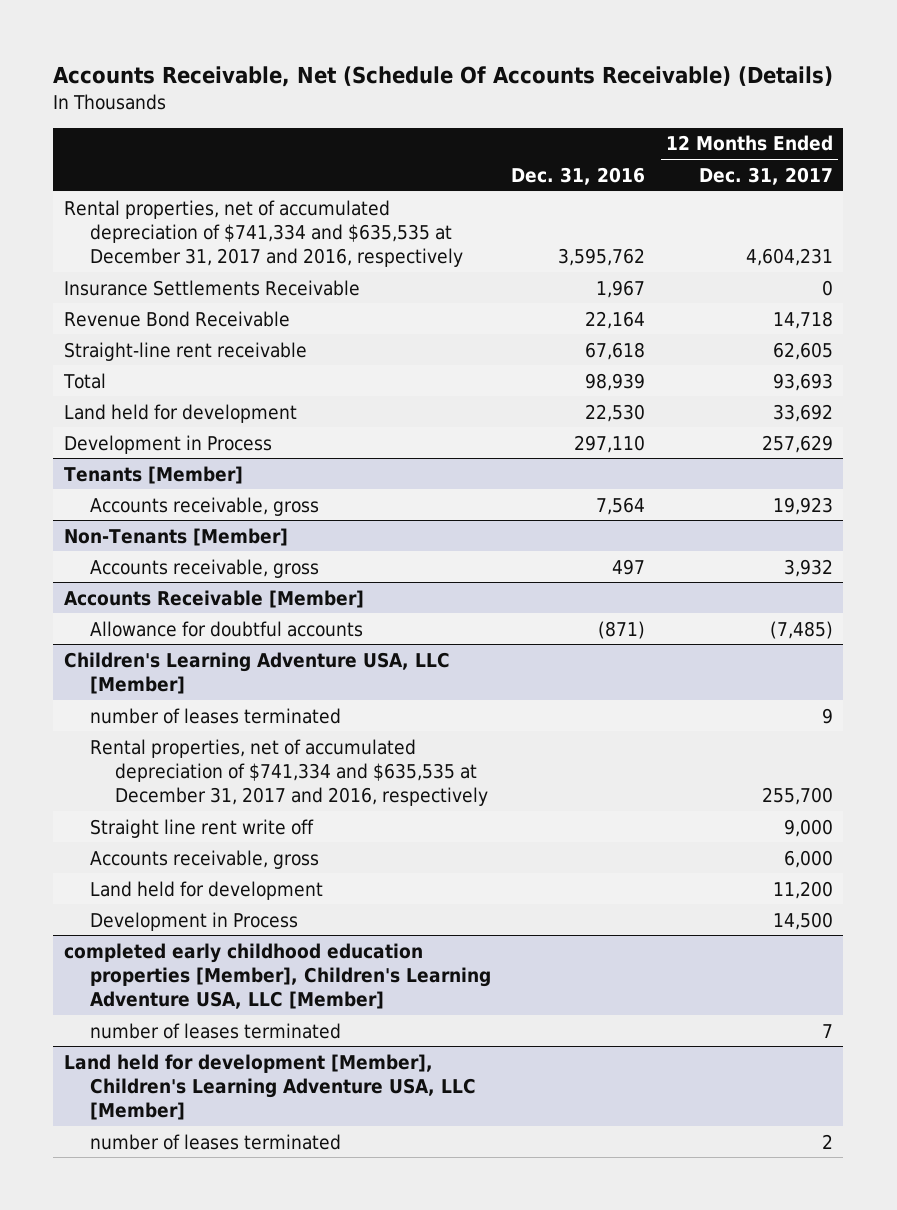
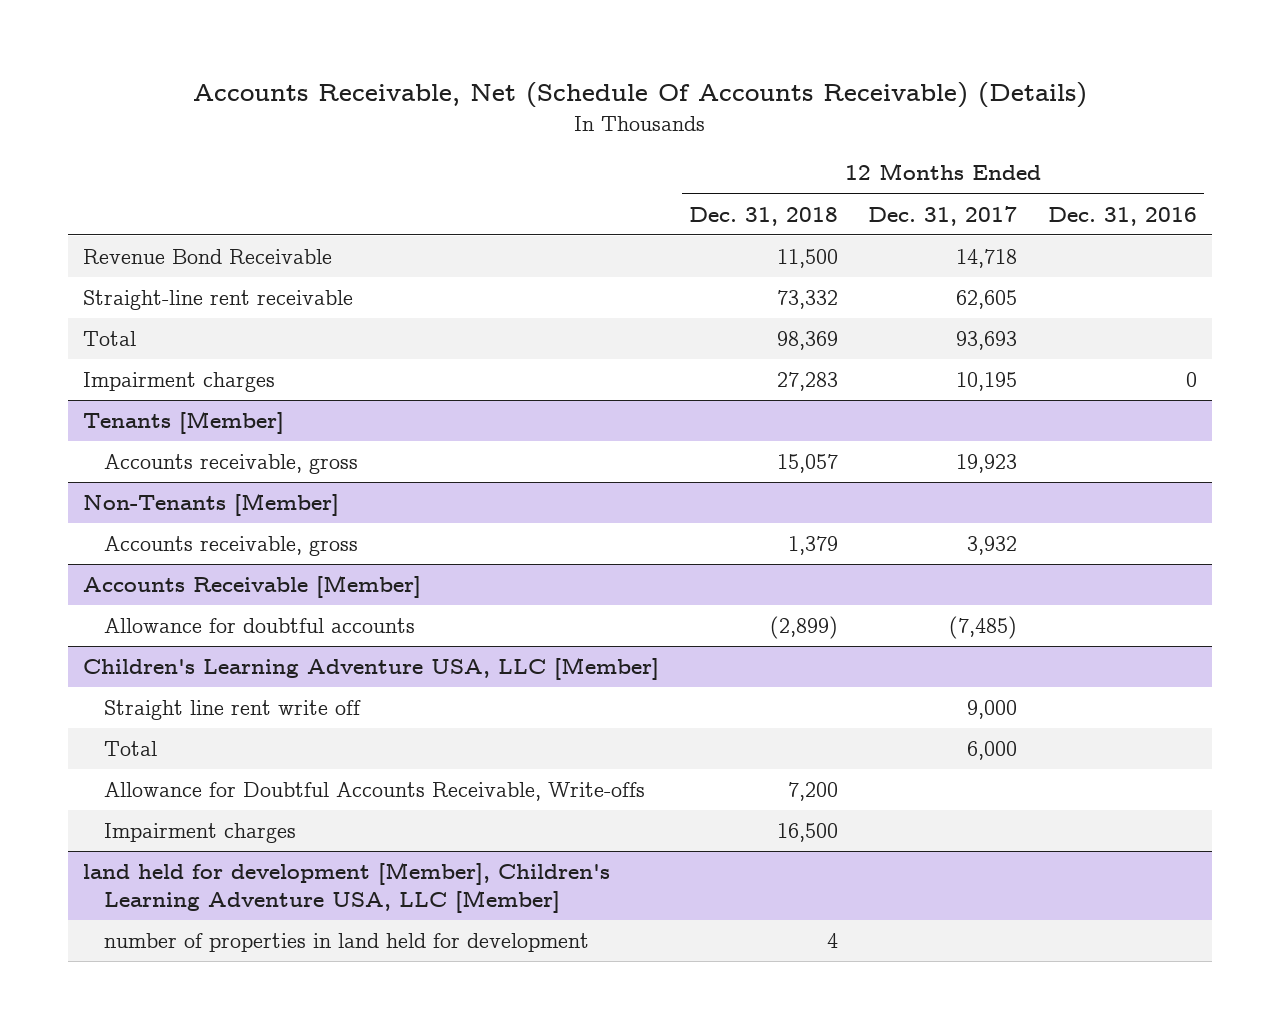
- | Dec. 31, 2016 | 12 Months Ended Dec. 31, 2017
+ | 12 Months Ended Dec. 31, 2018 | 12 Months Ended Dec. 31, 2017 | 12 Months Ended Dec. 31, 2016
- Rental properties, net of accumulated depreciation of $741,334 and $635,535 at December 31, 2017 and 2016, respectively | 3,595,762 | 4,604,231
- Insurance Settlements Receivable | 1,967 | 0
- Land held for development | 22,530 | 33,692
- Development in Process | 297,110 | 257,629
+ Impairment charges | 27,283 | 10,195 | 0
@ Children's Learning Adventure USA, LLC [Member]
- number of leases terminated | | 9
- Rental properties, net of accumulated depreciation of $741,334 and $635,535 at December 31, 2017 and 2016, respectively | | 255,700
- Accounts receivable, gross | | 6,000
- Land held for development | | 11,200
- Development in Process | | 14,500
- completed early childhood education properties [Member], Children's Learning Adventure USA, LLC [Member]
- number of leases terminated | | 7
- Land held for development [Member], Children's Learning Adventure USA, LLC [Member]
- number of leases terminated | | 2
@ Children's Learning Adventure USA, LLC [Member]
+ Total | | 6,000 |
+ Allowance for Doubtful Accounts Receivable, Write-offs | 7,200 | |
+ Impairment charges | 16,500 | |
+ land held for development [Member], Children's Learning Adventure USA, LLC [Member]
+ number of properties in land held for development | 4 | |

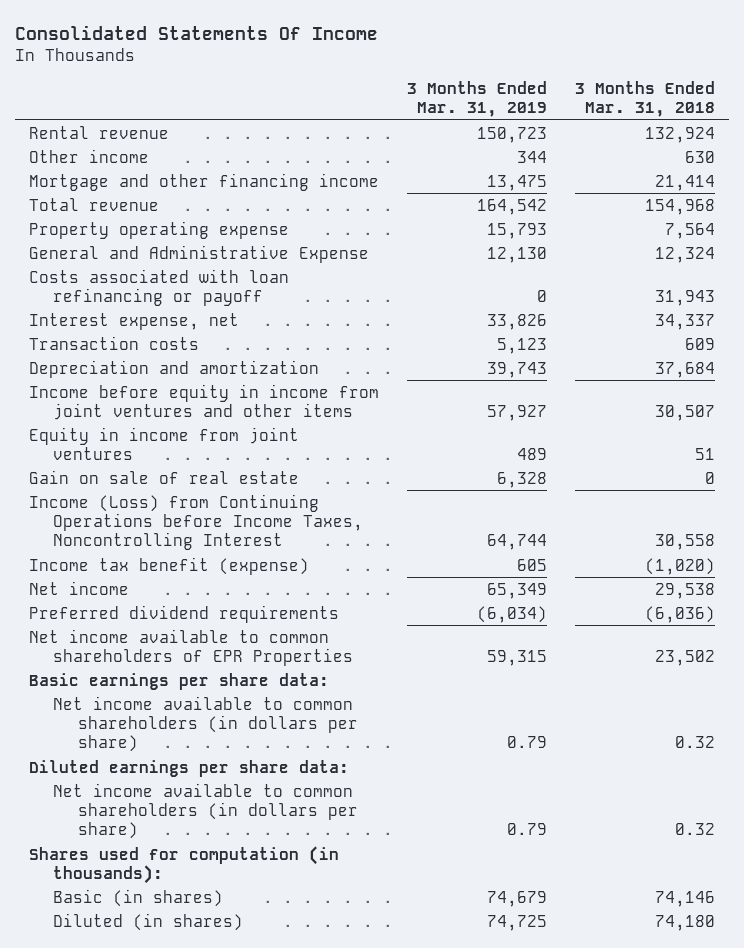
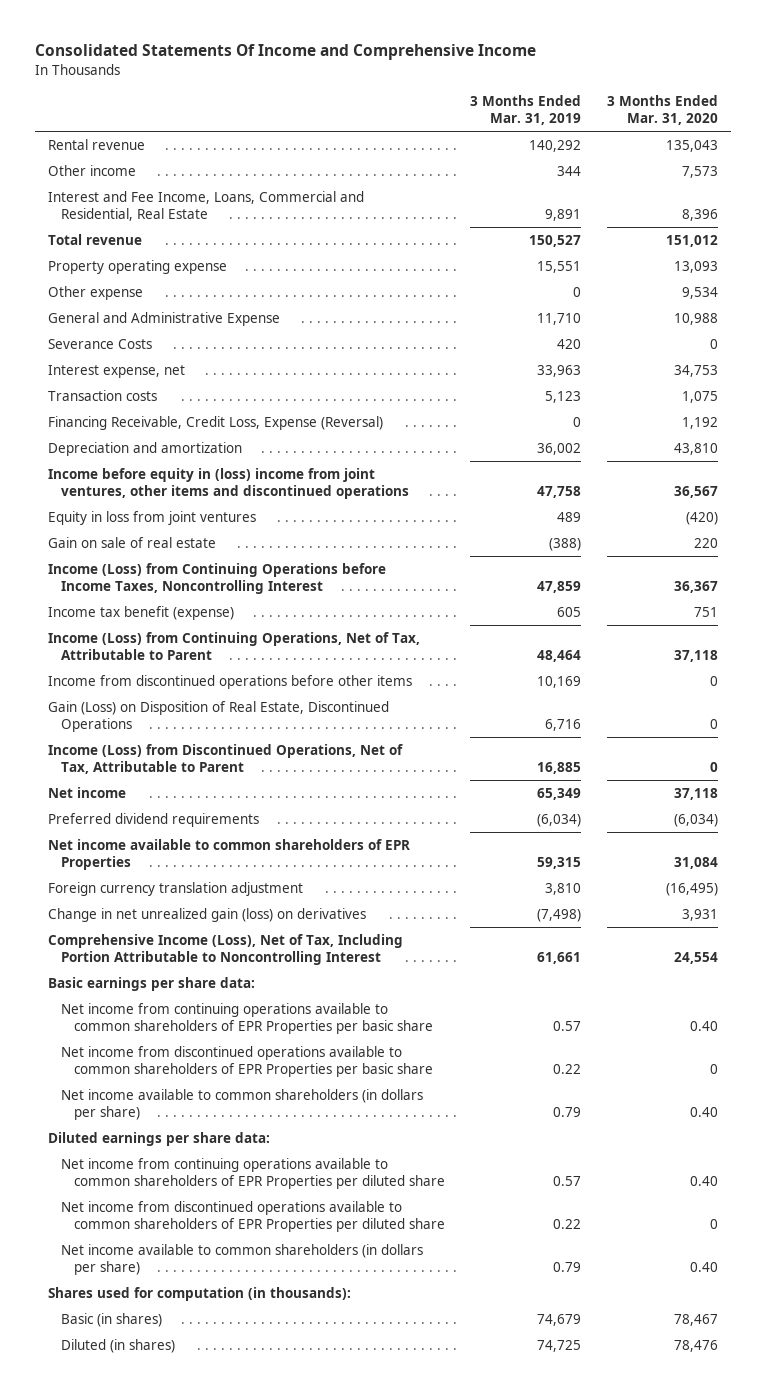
- Consolidated Statements Of Income
+ Consolidated Statements Of Income and Comprehensive Income
- | 3 Months Ended Mar. 31, 2019 | 3 Months Ended Mar. 31, 2018
+ | 3 Months Ended Mar. 31, 2019 | 3 Months Ended Mar. 31, 2020
- Rental revenue | 150,723 | 132,924
+ Rental revenue | 140,292 | 135,043
- Mortgage and other financing income | 13,475 | 21,414
- Total revenue | 164,542 | 154,968
- Property operating expense | 15,793 | 7,564
- General and Administrative Expense | 12,130 | 12,324
- Costs associated with loan refinancing or payoff | 0 | 31,943
- Interest expense, net | 33,826 | 34,337
+ Interest and Fee Income, Loans, Commercial and Residential, Real Estate | 9,891 | 8,396
+ Total revenue | 150,527 | 151,012
+ Property operating expense | 15,551 | 13,093
+ Other expense | 0 | 9,534
+ General and Administrative Expense | 11,710 | 10,988
+ Severance Costs | 420 | 0
+ Interest expense, net | 33,963 | 34,753
- Depreciation and amortization | 39,743 | 37,684
- Income before equity in income from joint ventures and other items | 57,927 | 30,507
- Equity in income from joint ventures | 489 | 51
- Gain on sale of real estate | 6,328 | 0
- Income (Loss) from Continuing Operations before Income Taxes, Noncontrolling Interest | 64,744 | 30,558
+ Financing Receivable, Credit Loss, Expense (Reversal) | 0 | 1,192
+ Depreciation and amortization | 36,002 | 43,810
+ Income before equity in (loss) income from joint ventures, other items and discontinued operations | 47,758 | 36,567
+ Equity in loss from joint ventures | 489 | (420)
+ Gain on sale of real estate | (388) | 220
+ Income (Loss) from Continuing Operations before Income Taxes, Noncontrolling Interest | 47,859 | 36,367
+ Income (Loss) from Continuing Operations, Net of Tax, Attributable to Parent | 48,464 | 37,118
+ Income from discontinued operations before other items | 10,169 | 0
+ Gain (Loss) on Disposition of Real Estate, Discontinued Operations | 6,716 | 0
+ Income (Loss) from Discontinued Operations, Net of Tax, Attributable to Parent | 16,885 | 0
+ Foreign currency translation adjustment | 3,810 | (16,495)
+ Change in net unrealized gain (loss) on derivatives | (7,498) | 3,931
+ Comprehensive Income (Loss), Net of Tax, Including Portion Attributable to Noncontrolling Interest | 61,661 | 24,554
+ Net income from continuing operations available to common shareholders of EPR Properties per basic share | 0.57 | 0.40
+ Net income from discontinued operations available to common shareholders of EPR Properties per basic share | 0.22 | 0
+ Net income from continuing operations available to common shareholders of EPR Properties per diluted share | 0.57 | 0.40
+ Net income from discontinued operations available to common shareholders of EPR Properties per diluted share | 0.22 | 0

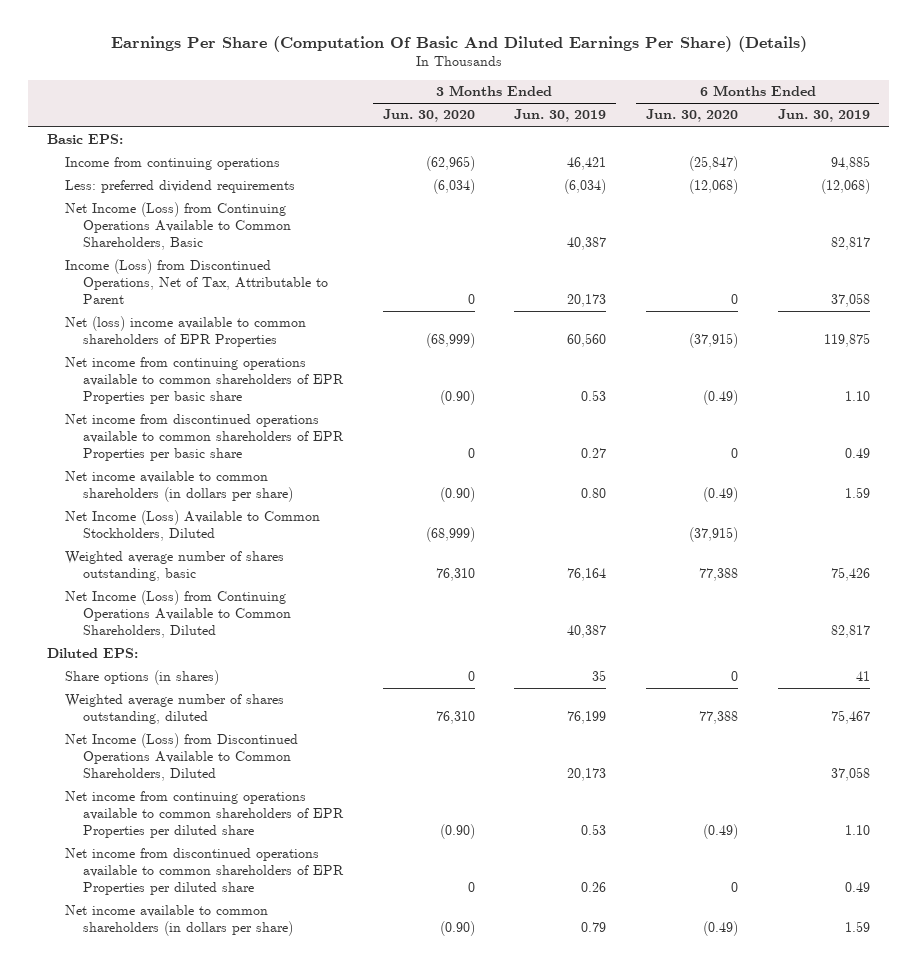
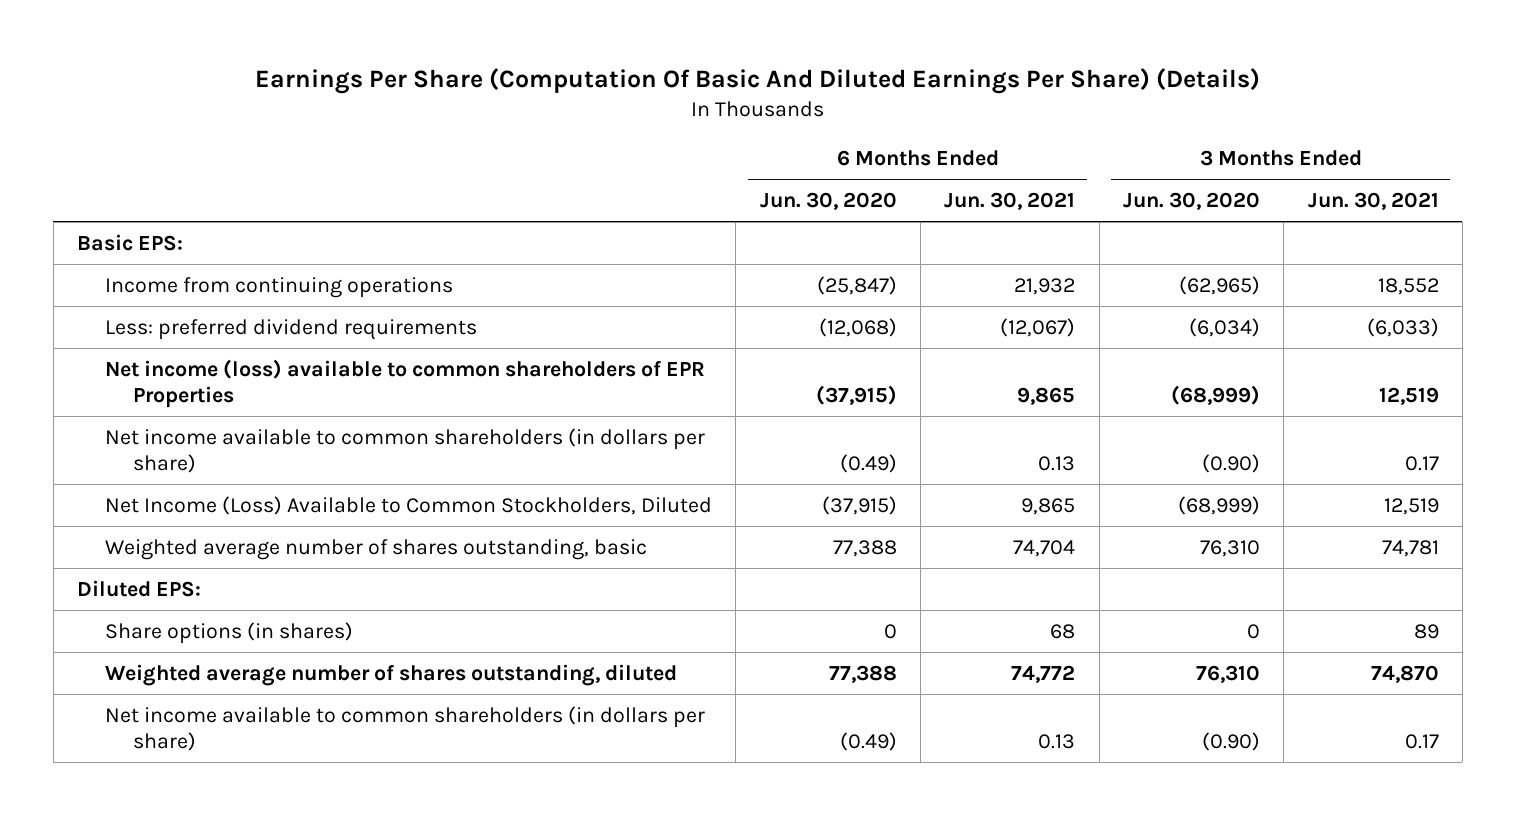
- | 3 Months Ended Jun. 30, 2020 | 3 Months Ended Jun. 30, 2019 | 6 Months Ended Jun. 30, 2020 | 6 Months Ended Jun. 30, 2019
+ | 6 Months Ended Jun. 30, 2020 | 6 Months Ended Jun. 30, 2021 | 3 Months Ended Jun. 30, 2020 | 3 Months Ended Jun. 30, 2021
- Net Income (Loss) from Continuing Operations Available to Common Shareholders, Basic | | 40,387 | | 82,817
- Income (Loss) from Discontinued Operations, Net of Tax, Attributable to Parent | 0 | 20,173 | 0 | 37,058
- Net (loss) income available to common shareholders of EPR Properties | (68,999) | 60,560 | (37,915) | 119,875
- Net income from continuing operations available to common shareholders of EPR Properties per basic share | (0.90) | 0.53 | (0.49) | 1.10
- Net income from discontinued operations available to common shareholders of EPR Properties per basic share | 0 | 0.27 | 0 | 0.49
+ Net income (loss) available to common shareholders of EPR Properties | (37,915) | 9,865 | (68,999) | 12,519
- Net Income (Loss) from Continuing Operations Available to Common Shareholders, Diluted | | 40,387 | | 82,817
- Net Income (Loss) from Discontinued Operations Available to Common Shareholders, Diluted | | 20,173 | | 37,058
- Net income from continuing operations available to common shareholders of EPR Properties per diluted share | (0.90) | 0.53 | (0.49) | 1.10
- Net income from discontinued operations available to common shareholders of EPR Properties per diluted share | 0 | 0.26 | 0 | 0.49

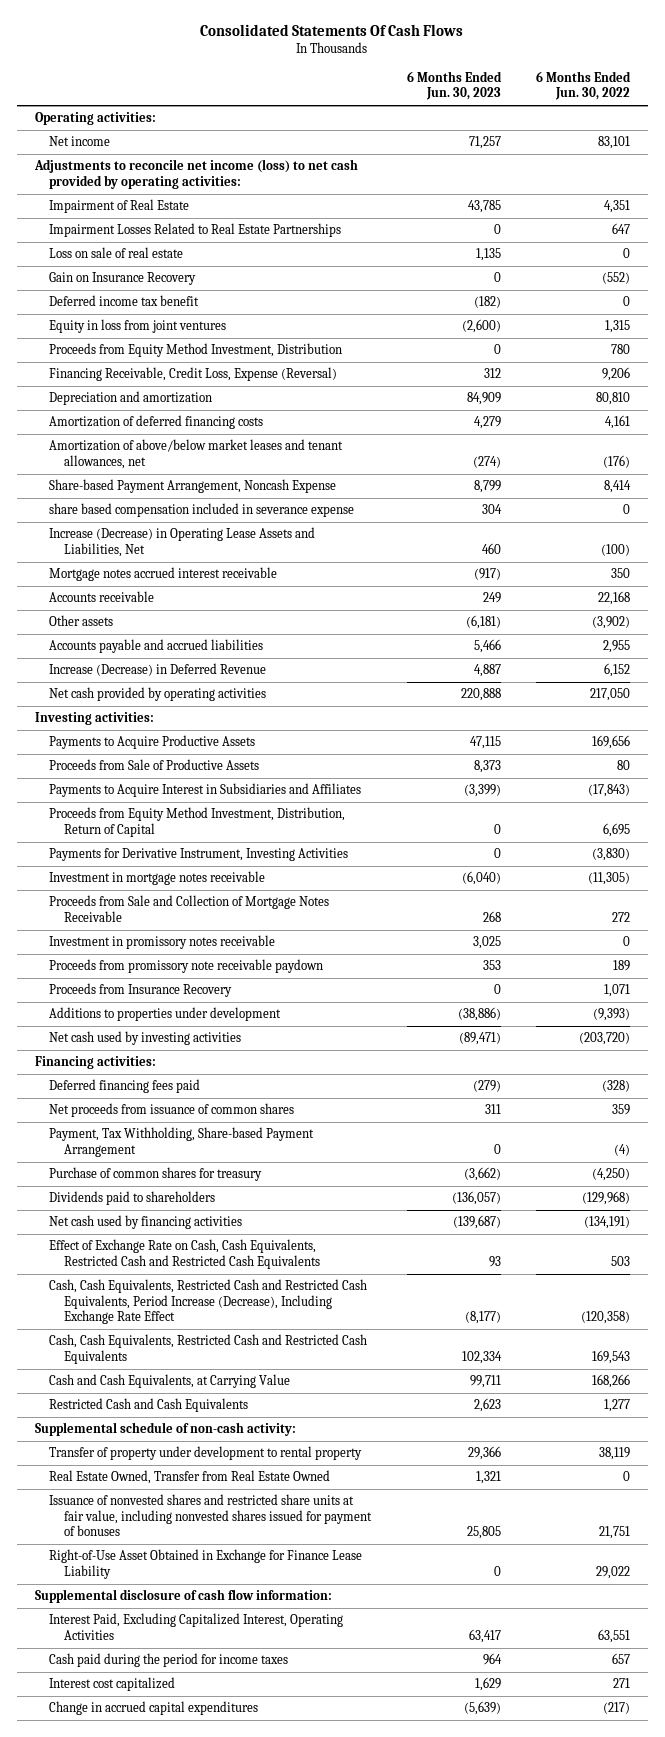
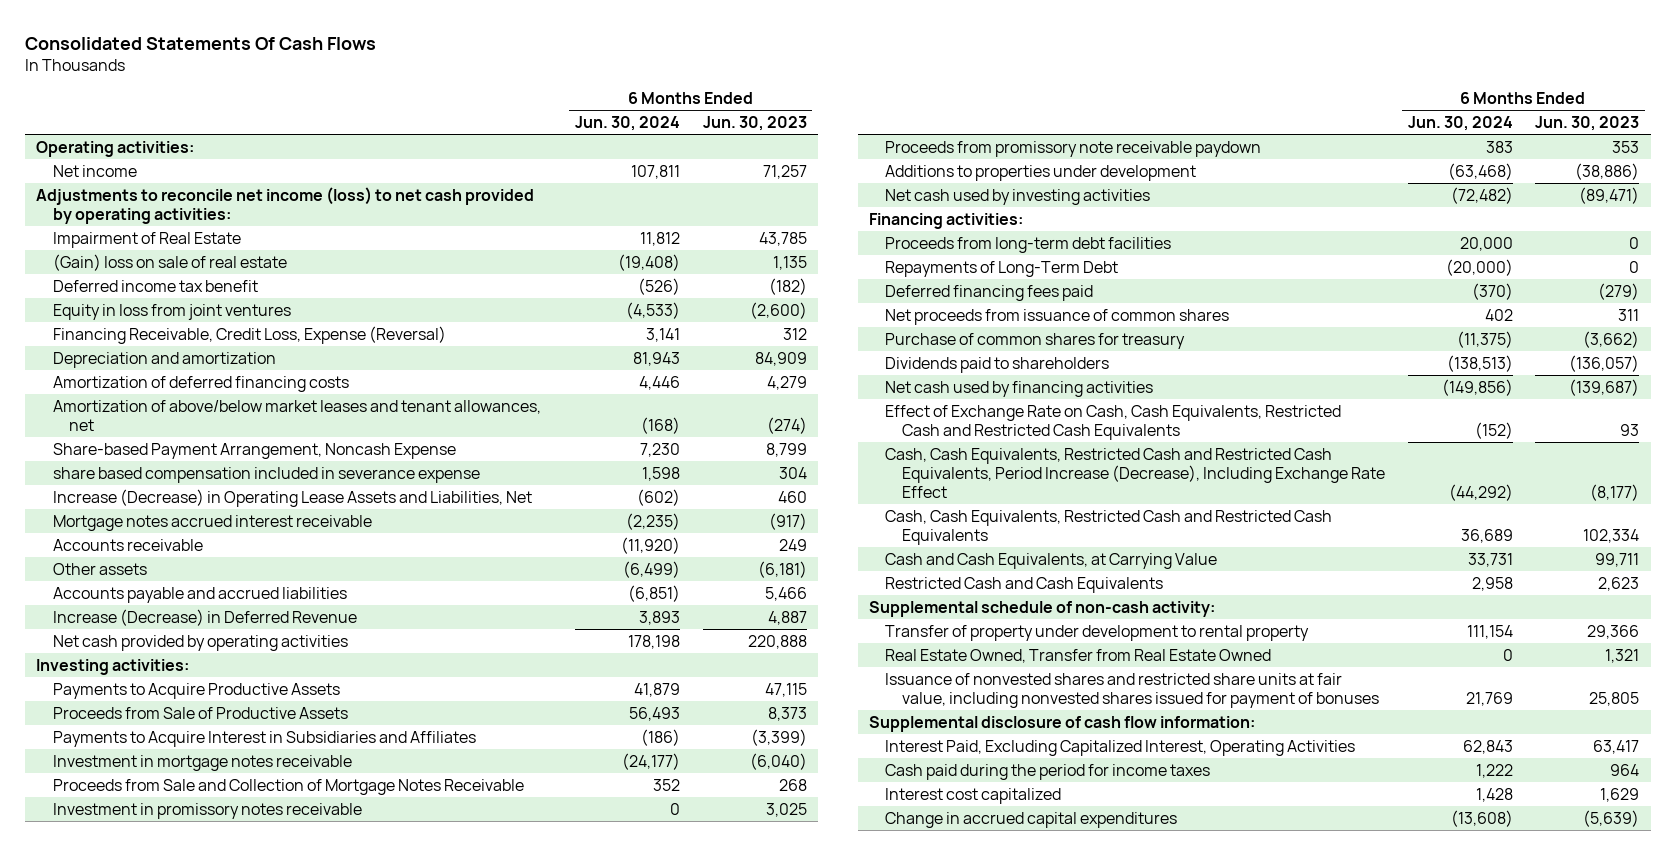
- | 6 Months Ended Jun. 30, 2023 | 6 Months Ended Jun. 30, 2022
+ | 6 Months Ended Jun. 30, 2024 | 6 Months Ended Jun. 30, 2023
- Impairment Losses Related to Real Estate Partnerships | 0 | 647
- Loss on sale of real estate | 1,135 | 0
- Gain on Insurance Recovery | 0 | (552)
+ (Gain) loss on sale of real estate | (19,408) | 1,135
- Proceeds from Equity Method Investment, Distribution | 0 | 780
- Proceeds from Equity Method Investment, Distribution, Return of Capital | 0 | 6,695
- Payments for Derivative Instrument, Investing Activities | 0 | (3,830)
- Proceeds from Insurance Recovery | 0 | 1,071
+ Proceeds from long-term debt facilities | 20,000 | 0
+ Repayments of Long-Term Debt | (20,000) | 0
- Payment, Tax Withholding, Share-based Payment Arrangement | 0 | (4)
- Right-of-Use Asset Obtained in Exchange for Finance Lease Liability | 0 | 29,022

